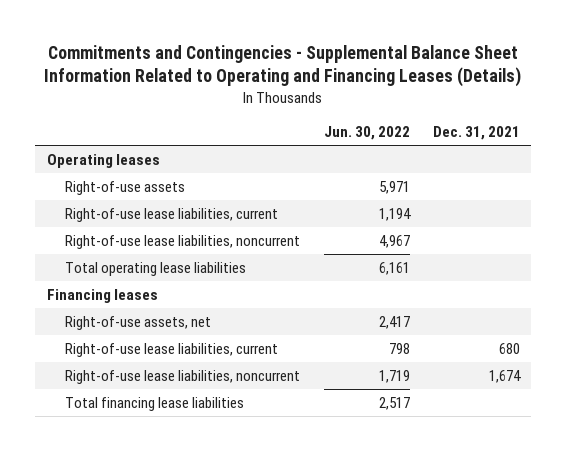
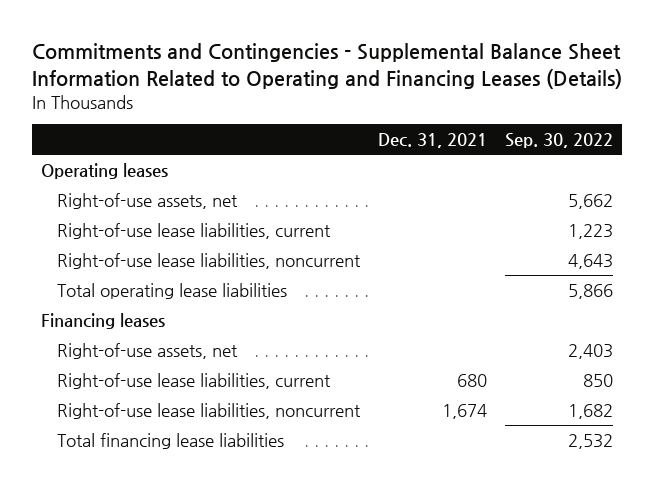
- | Jun. 30, 2022 | Dec. 31, 2021
+ | Dec. 31, 2021 | Sep. 30, 2022
- Right-of-use assets | 5,971 |
+ Right-of-use assets, net | | 5,662

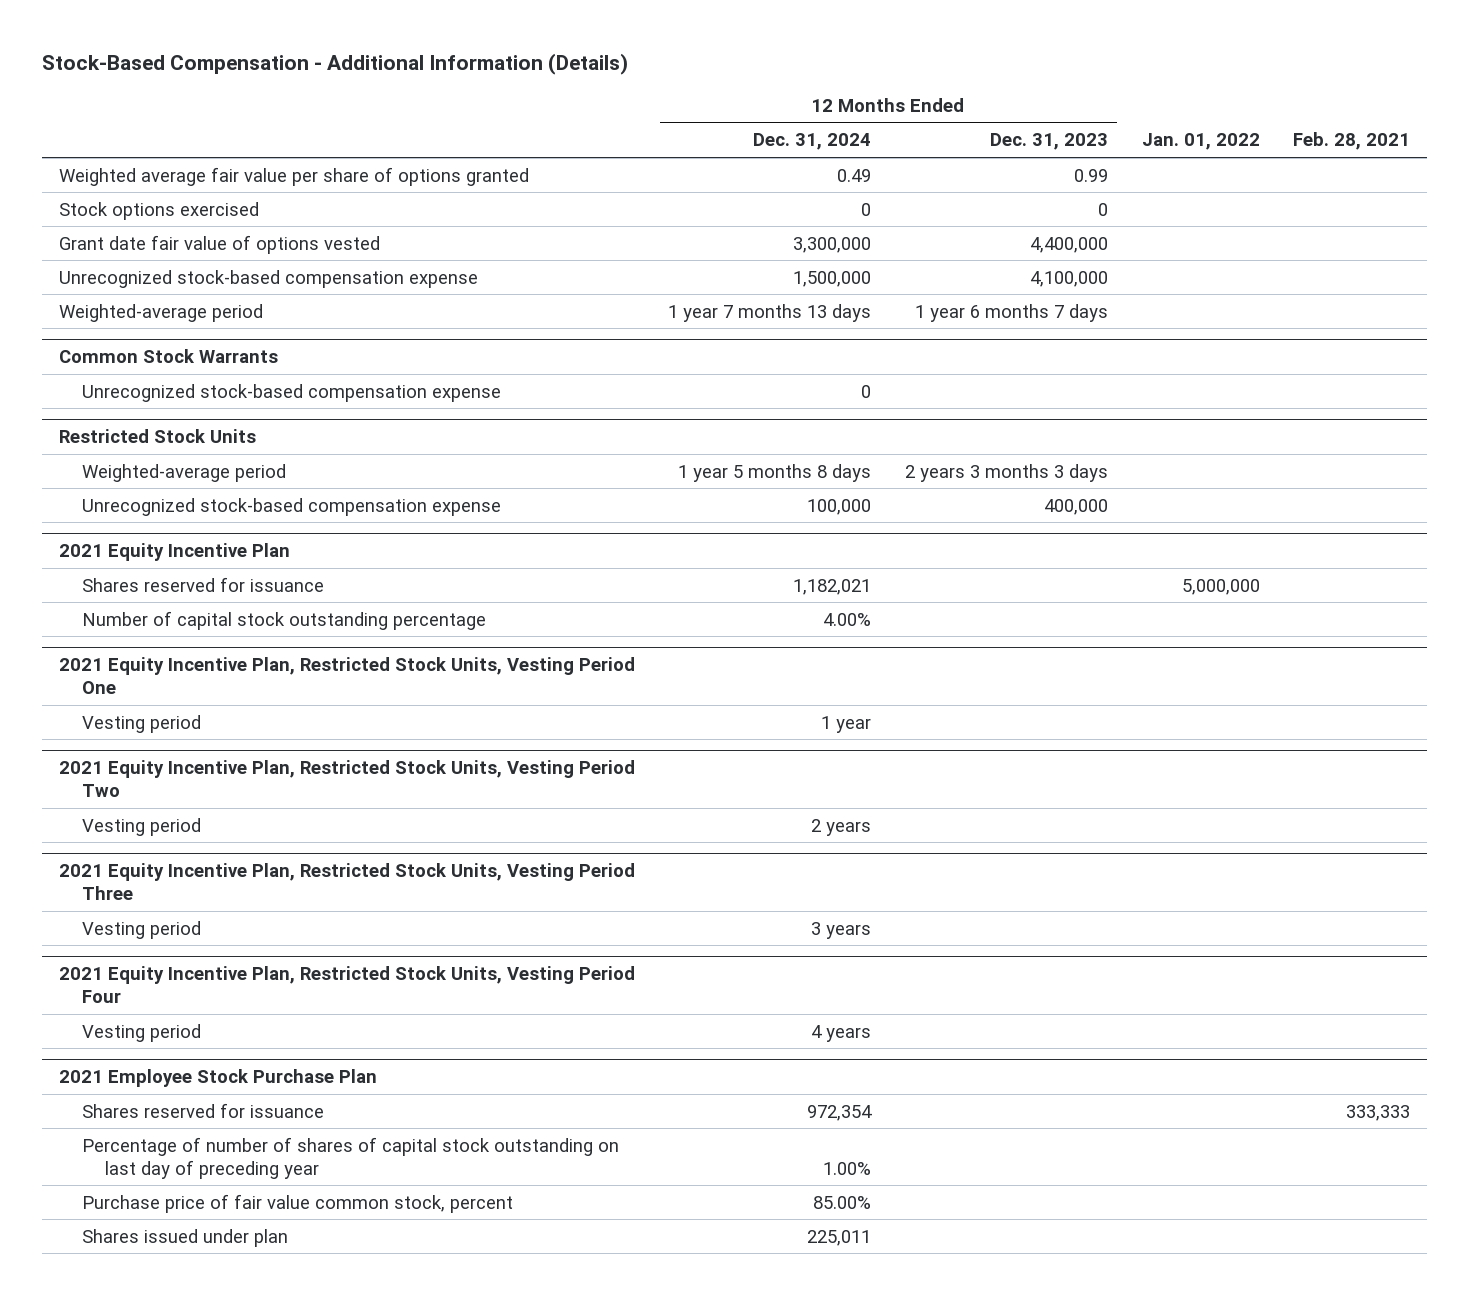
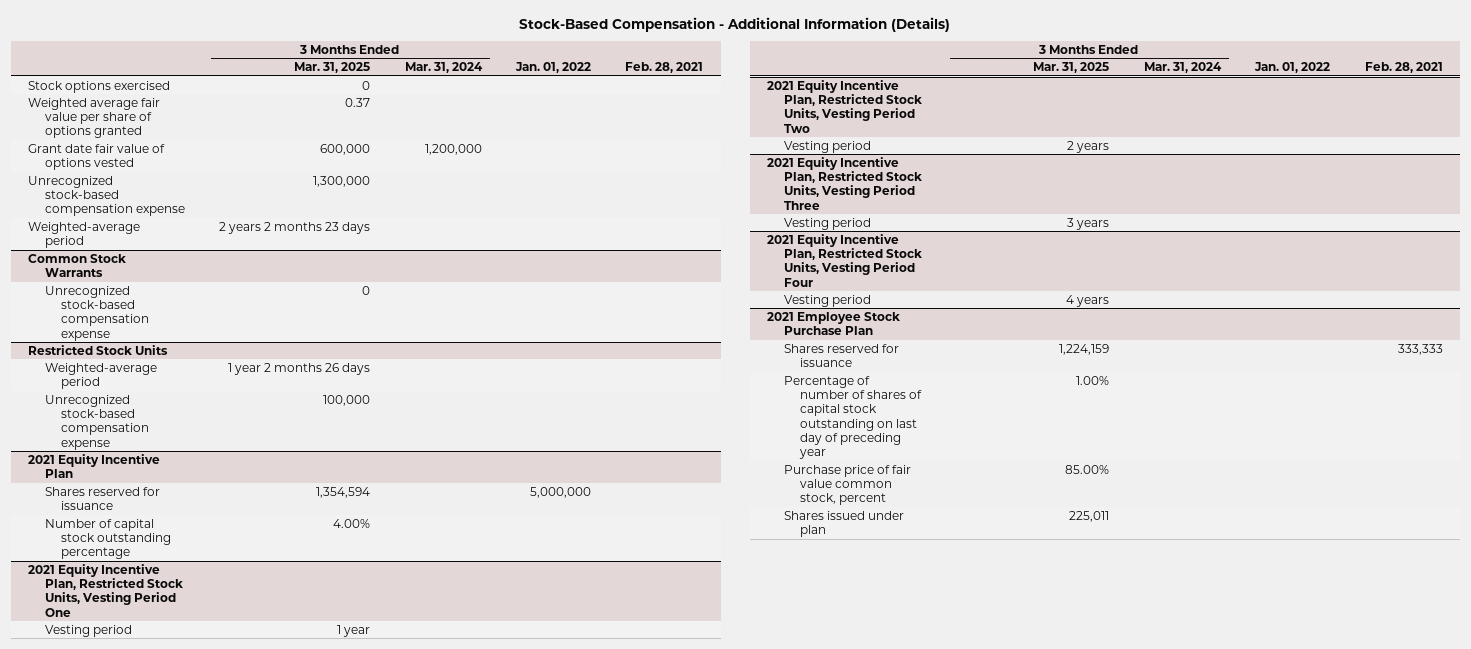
- | 12 Months Ended Dec. 31, 2024 | 12 Months Ended Dec. 31, 2023 | Jan. 01, 2022 | Feb. 28, 2021
+ | 3 Months Ended Mar. 31, 2025 | 3 Months Ended Mar. 31, 2024 | Jan. 01, 2022 | Feb. 28, 2021
moved down: Weighted average fair value per share of options granted | 0.37 | | |

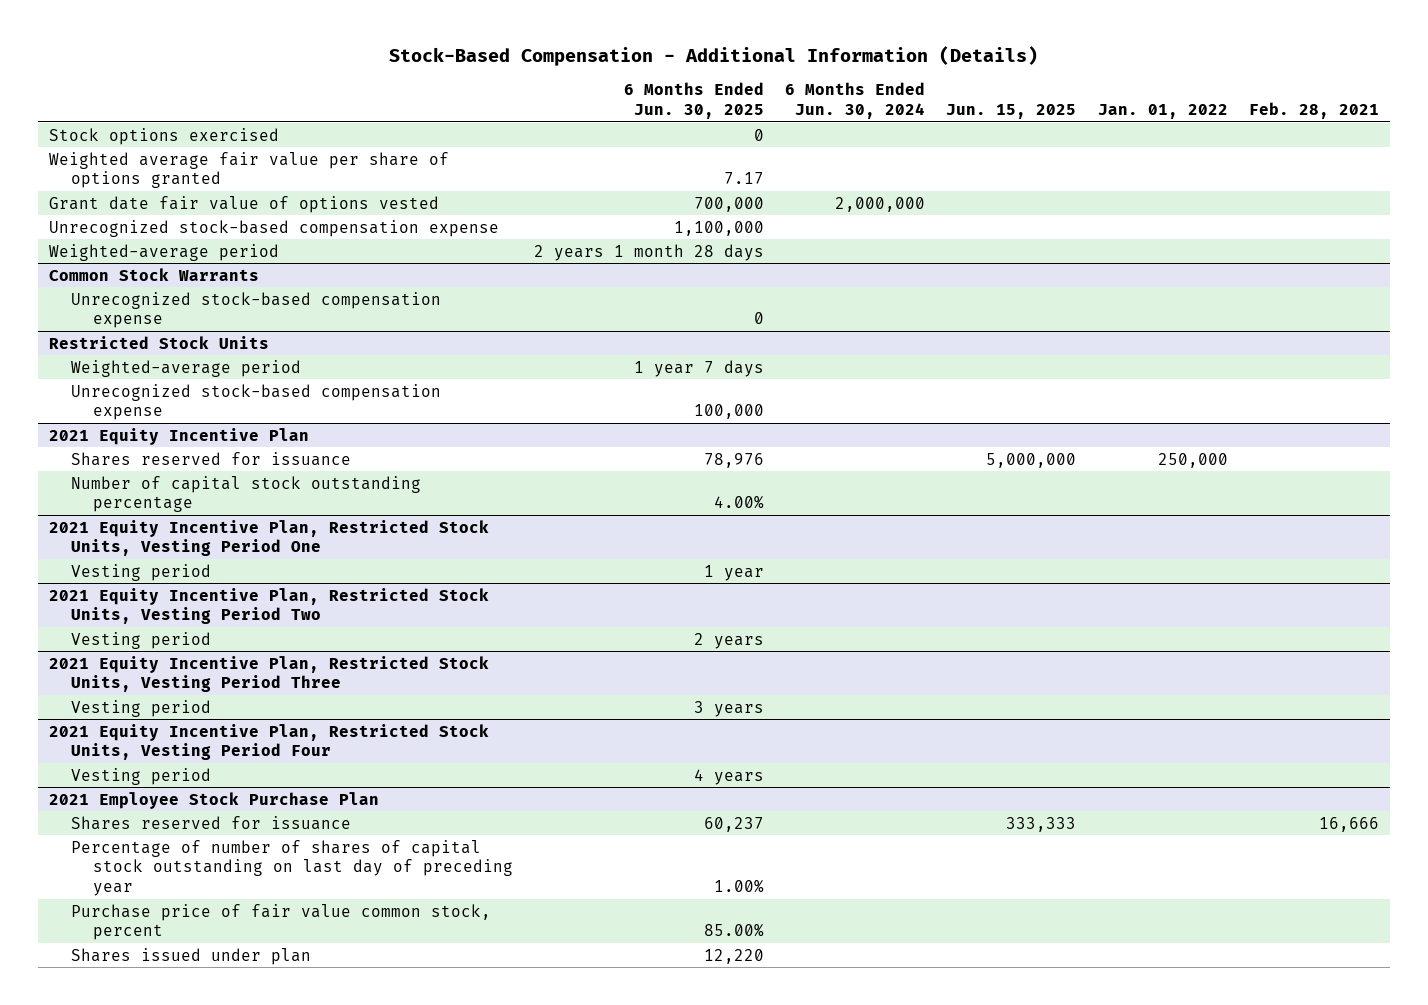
- | 3 Months Ended Mar. 31, 2025 | 3 Months Ended Mar. 31, 2024 | Jan. 01, 2022 | Feb. 28, 2021
+ | 6 Months Ended Jun. 30, 2025 | 6 Months Ended Jun. 30, 2024 | Jun. 15, 2025 | Jan. 01, 2022 | Feb. 28, 2021
@ 2021 Equity Incentive Plan
- Shares reserved for issuance | 1,354,594 | | 5,000,000 |
+ Shares reserved for issuance | 78,976 | | 5,000,000 | 250,000 |
@ 2021 Employee Stock Purchase Plan
- Shares reserved for issuance | 1,224,159 | | | 333,333
+ Shares reserved for issuance | 60,237 | | 333,333 | | 16,666

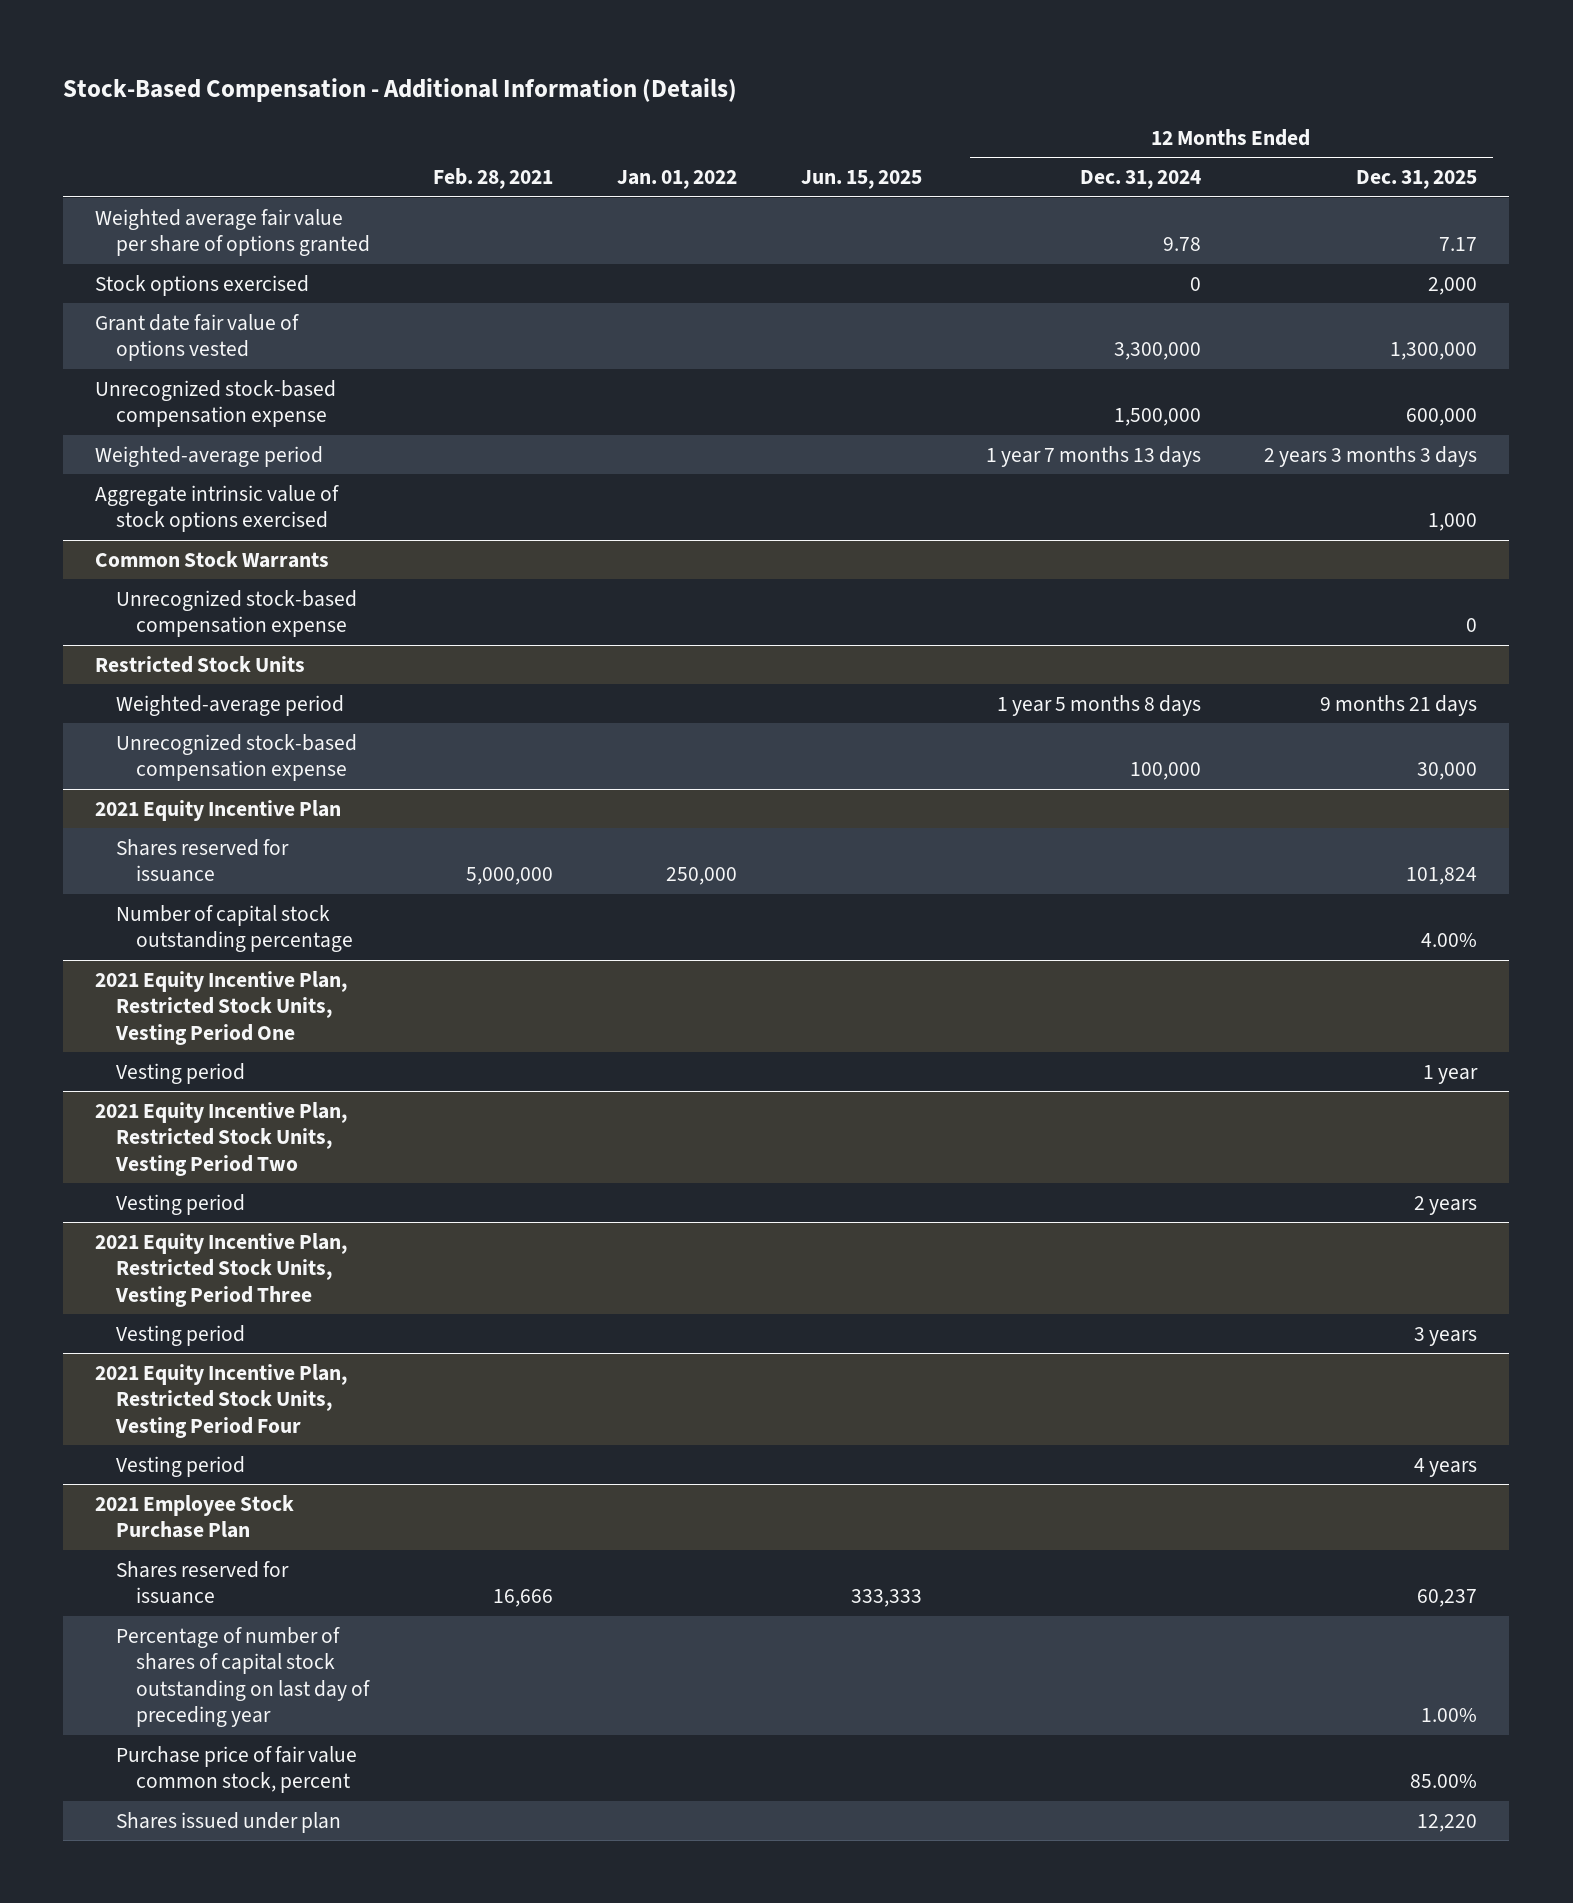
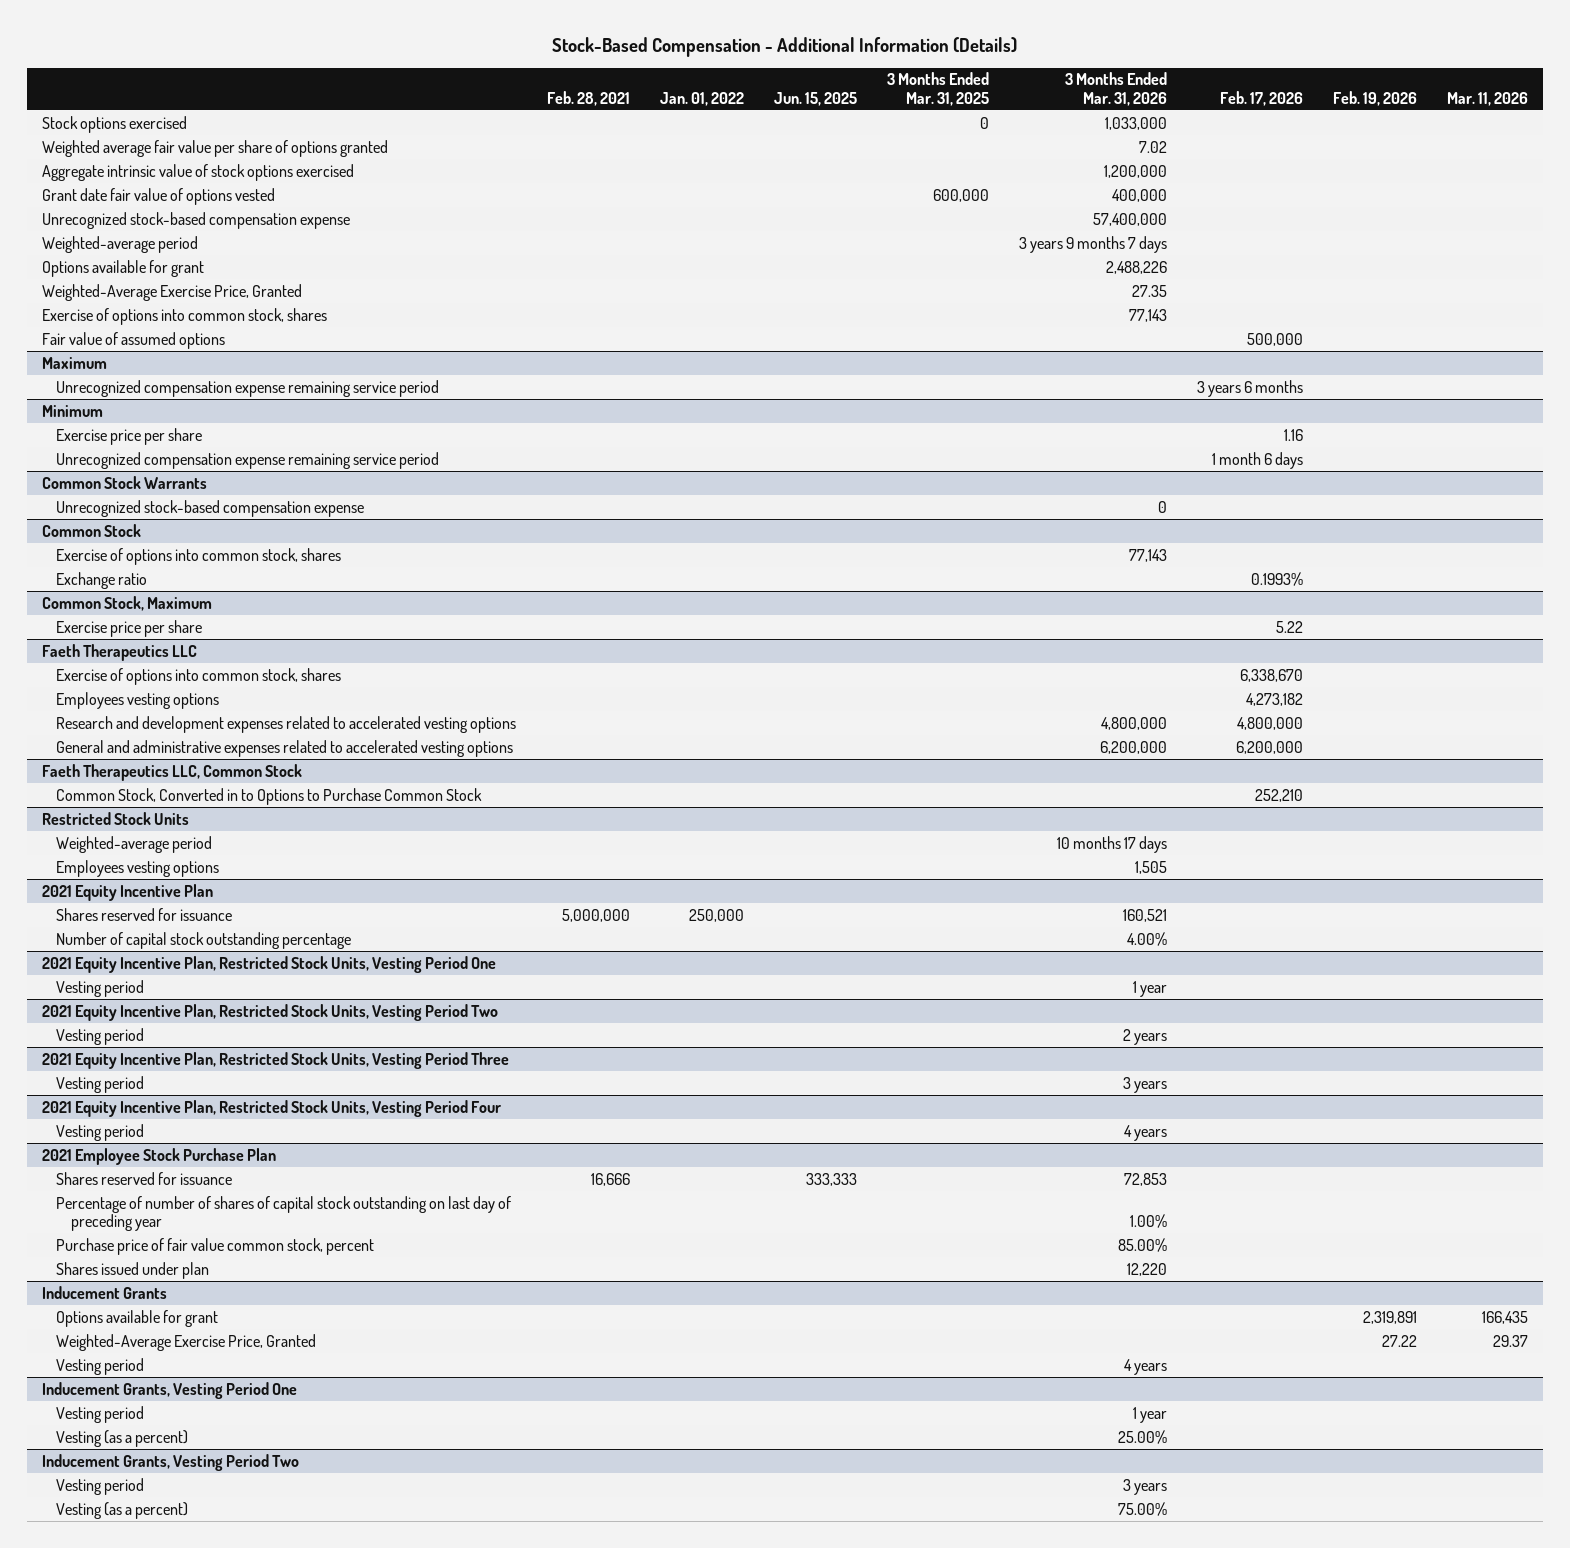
- | Feb. 28, 2021 | Jan. 01, 2022 | Jun. 15, 2025 | 12 Months Ended Dec. 31, 2024 | 12 Months Ended Dec. 31, 2025
+ | Feb. 28, 2021 | Jan. 01, 2022 | Jun. 15, 2025 | 3 Months Ended Mar. 31, 2025 | 3 Months Ended Mar. 31, 2026 | Feb. 17, 2026 | Feb. 19, 2026 | Mar. 11, 2026
moved down: Weighted average fair value per share of options granted | | | | | 7.02 | | |
moved up: Aggregate intrinsic value of stock options exercised | | | | | 1,200,000 | | |
+ Options available for grant | | | | | 2,488,226 | | |
+ Weighted-Average Exercise Price, Granted | | | | | 27.35 | | |
+ Exercise of options into common stock, shares | | | | | 77,143 | | |
+ Fair value of assumed options | | | | | | 500,000 | |
+ Maximum
+ Unrecognized compensation expense remaining service period | | | | | | 3 years 6 months | |
+ Minimum
+ Exercise price per share | | | | | | 1.16 | |
+ Unrecognized compensation expense remaining service period | | | | | | 1 month 6 days | |
+ Common Stock
+ Exercise of options into common stock, shares | | | | | 77,143 | | |
+ Exchange ratio | | | | | | 0.1993% | |
+ Common Stock, Maximum
+ Exercise price per share | | | | | | 5.22 | |
+ Faeth Therapeutics LLC
+ Exercise of options into common stock, shares | | | | | | 6,338,670 | |
+ Employees vesting options | | | | | | 4,273,182 | |
+ Research and development expenses related to accelerated vesting options | | | | | 4,800,000 | 4,800,000 | |
+ General and administrative expenses related to accelerated vesting options | | | | | 6,200,000 | 6,200,000 | |
+ Faeth Therapeutics LLC, Common Stock
+ Common Stock, Converted in to Options to Purchase Common Stock | | | | | | 252,210 | |
@ Restricted Stock Units
- Unrecognized stock-based compensation expense | | | | 100,000 | 30,000
+ Employees vesting options | | | | | 1,505 | | |
+ Inducement Grants
+ Options available for grant | | | | | | | 2,319,891 | 166,435
+ Weighted-Average Exercise Price, Granted | | | | | | | 27.22 | 29.37
+ Vesting period | | | | | 4 years | | |
+ Inducement Grants, Vesting Period One
+ Vesting period | | | | | 1 year | | |
+ Vesting (as a percent) | | | | | 25.00% | | |
+ Inducement Grants, Vesting Period Two
+ Vesting period | | | | | 3 years | | |
+ Vesting (as a percent) | | | | | 75.00% | | |

